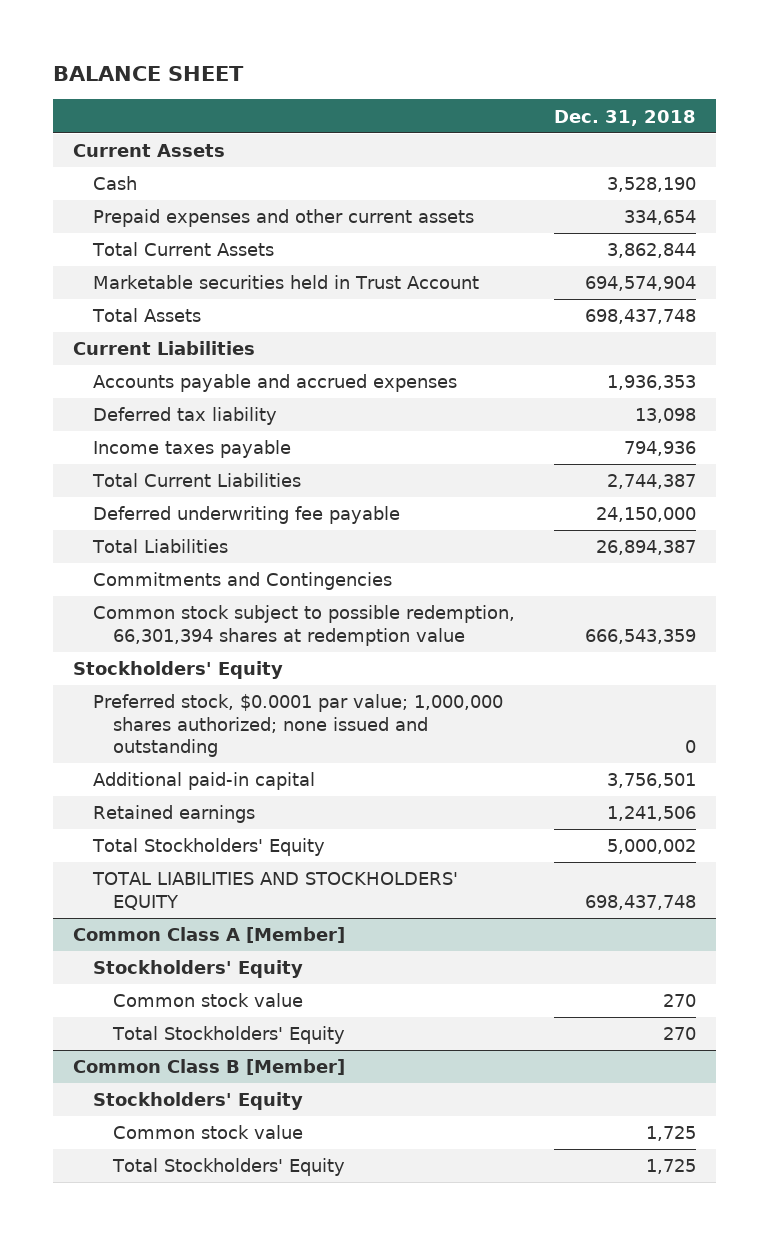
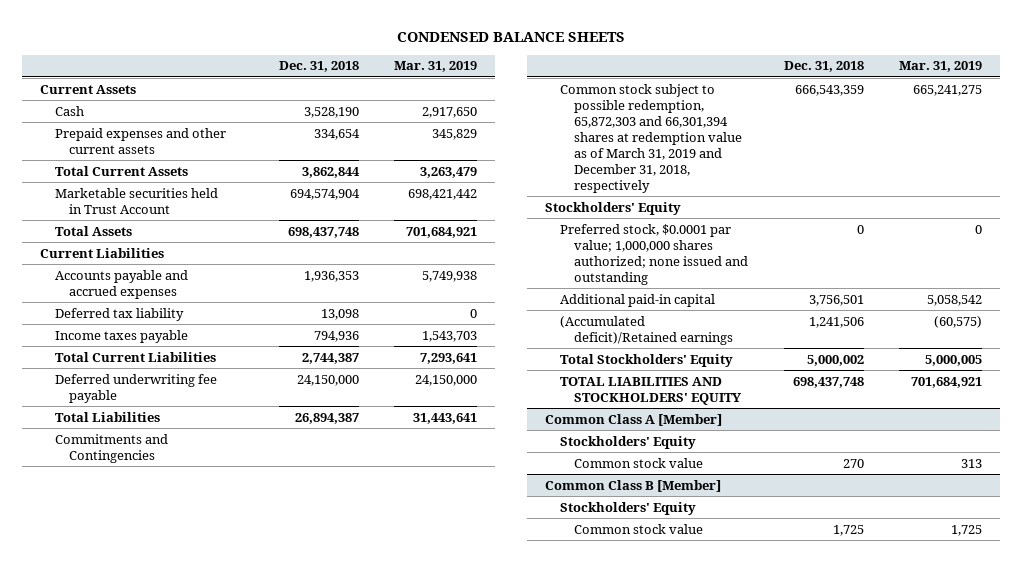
- BALANCE SHEET
+ CONDENSED BALANCE SHEETS
- | Dec. 31, 2018
+ | Dec. 31, 2018 | Mar. 31, 2019
- Common stock subject to possible redemption, 66,301,394 shares at redemption value | 666,543,359
+ Common stock subject to possible redemption, 65,872,303 and 66,301,394 shares at redemption value as of March 31, 2019 and December 31, 2018, respectively | 666,543,359 | 665,241,275
- Retained earnings | 1,241,506
+ (Accumulated deficit)/Retained earnings | 1,241,506 | (60,575)
@ Common Class A [Member]
- Total Stockholders' Equity | 270
@ Common Class B [Member]
- Total Stockholders' Equity | 1,725

